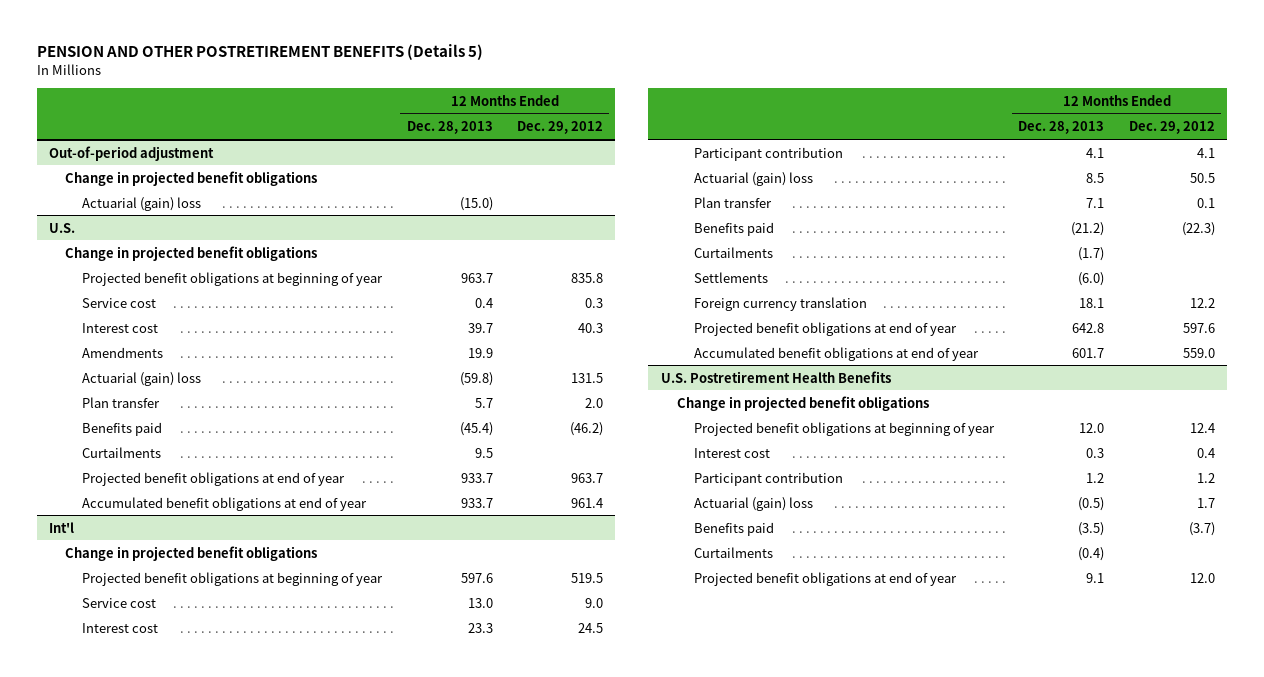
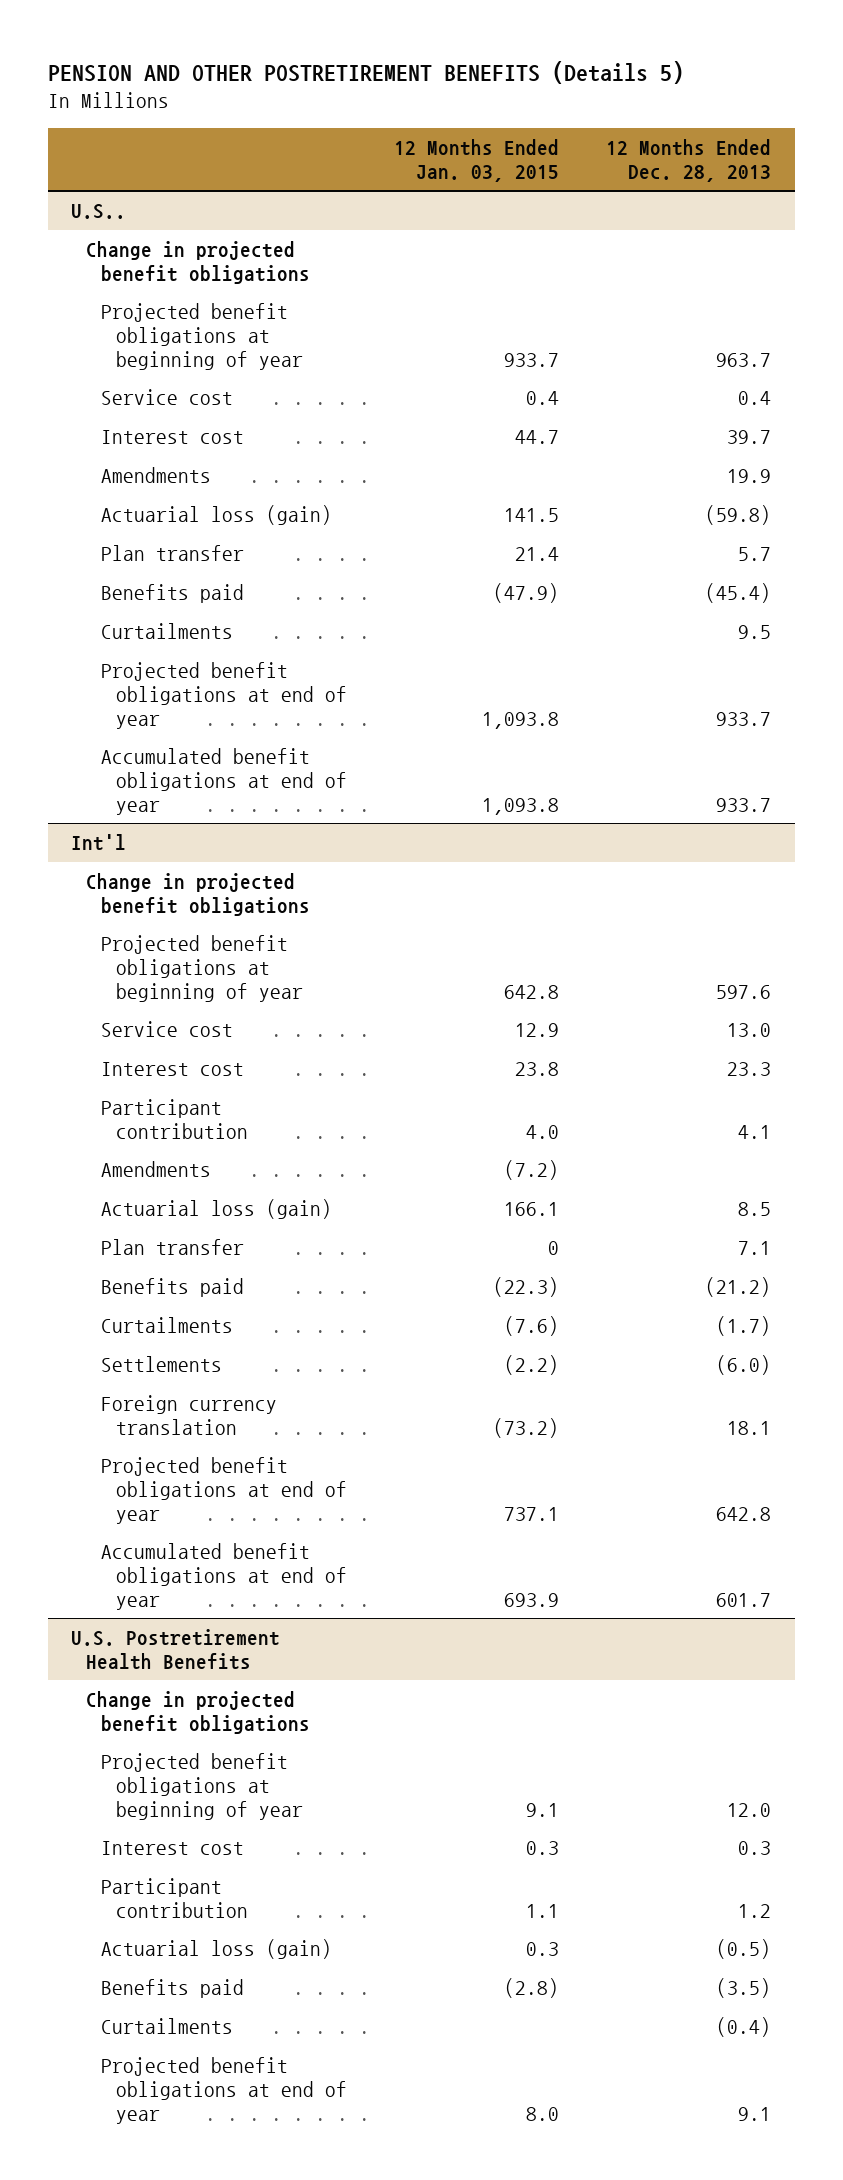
- | 12 Months Ended Dec. 28, 2013 | 12 Months Ended Dec. 29, 2012
+ | 12 Months Ended Jan. 03, 2015 | 12 Months Ended Dec. 28, 2013
- Out-of-period adjustment
- Change in projected benefit obligations
- Actuarial (gain) loss | (15.0) |
- U.S.
+ U.S..
- Actuarial (gain) loss | (59.8) | 131.5
+ Actuarial loss (gain) | 141.5 | (59.8)
@ Int'l
- Actuarial (gain) loss | 8.5 | 50.5
+ Amendments | (7.2) |
+ Actuarial loss (gain) | 166.1 | 8.5
@ U.S. Postretirement Health Benefits
- Actuarial (gain) loss | (0.5) | 1.7
+ Actuarial loss (gain) | 0.3 | (0.5)

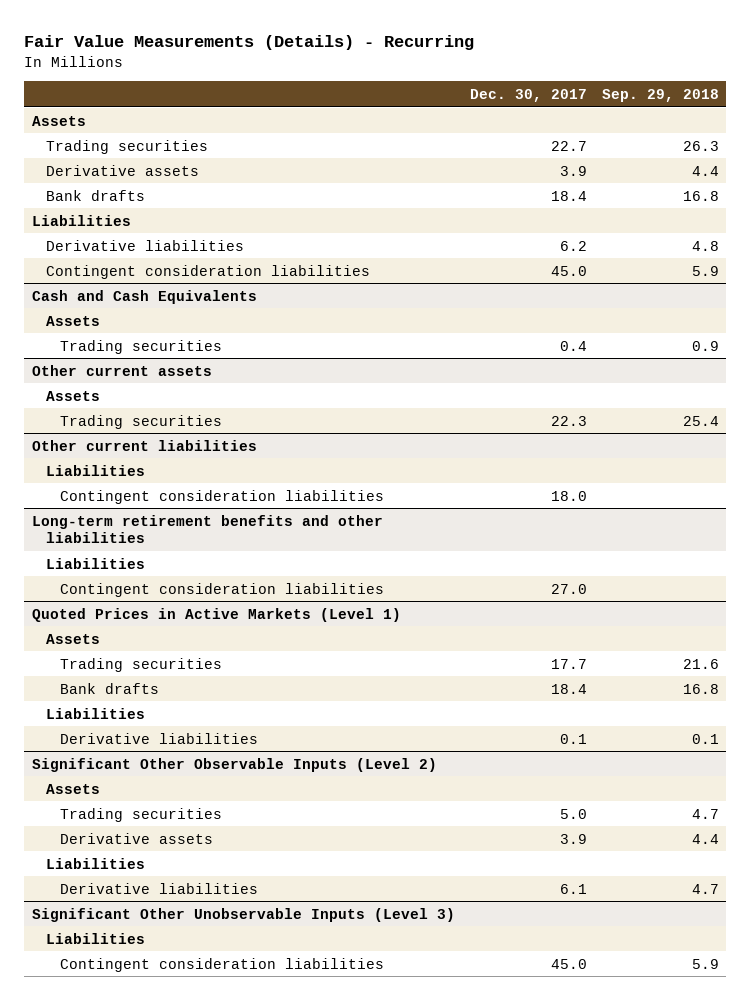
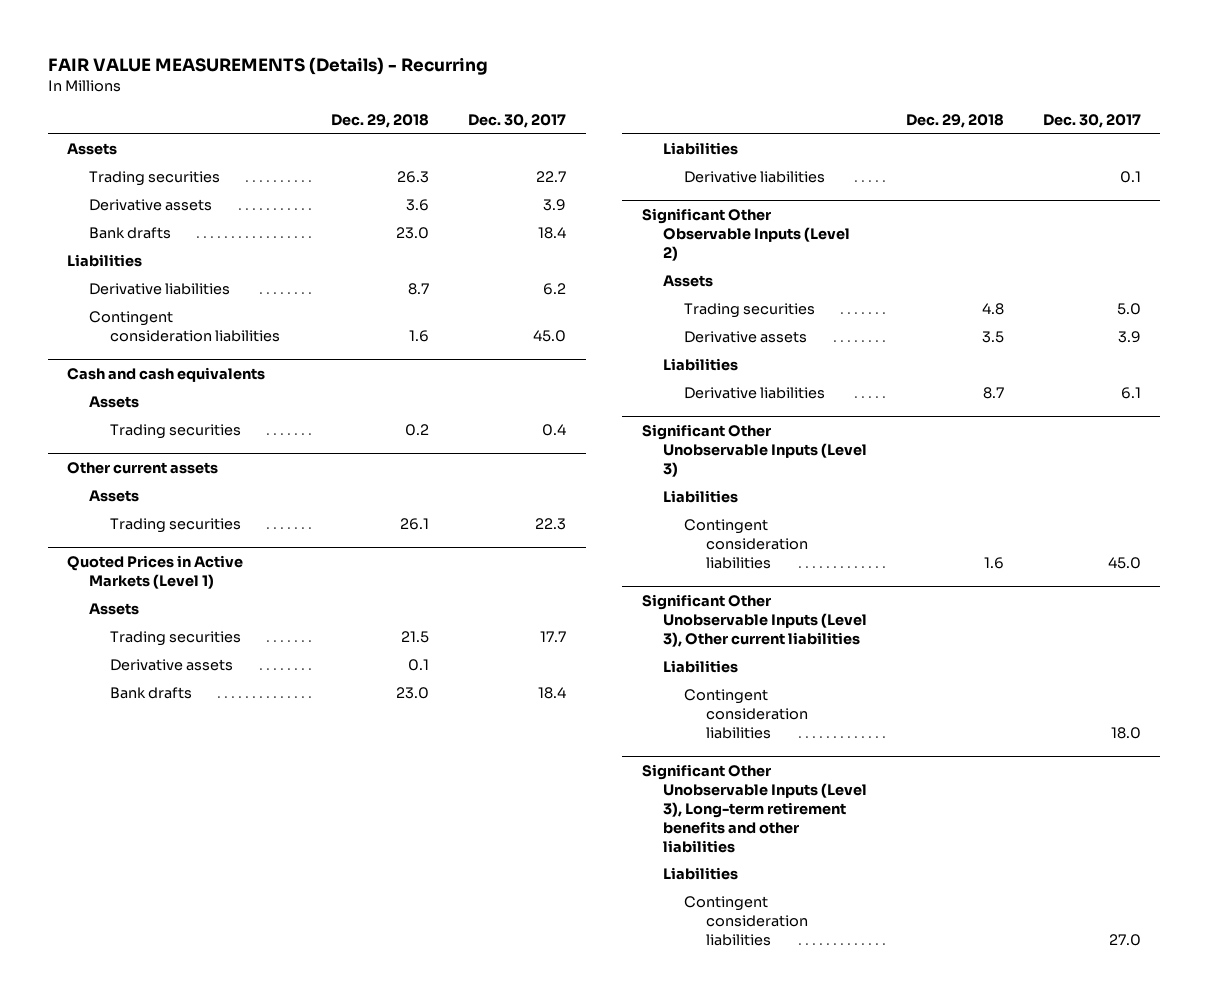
- Fair Value Measurements (Details) - Recurring
+ FAIR VALUE MEASUREMENTS (Details) - Recurring
- | Dec. 30, 2017 | Sep. 29, 2018
+ | Dec. 29, 2018 | Dec. 30, 2017
- Cash and Cash Equivalents
+ Cash and cash equivalents
- Other current liabilities
- Liabilities
- Contingent consideration liabilities | 18.0 |
- Long-term retirement benefits and other liabilities
- Liabilities
- Contingent consideration liabilities | 27.0 |
@ Quoted Prices in Active Markets (Level 1)
+ Derivative assets | 0.1 |
+ Significant Other Unobservable Inputs (Level 3), Other current liabilities
+ Liabilities
+ Contingent consideration liabilities | | 18.0
+ Significant Other Unobservable Inputs (Level 3), Long-term retirement benefits and other liabilities
+ Liabilities
+ Contingent consideration liabilities | | 27.0

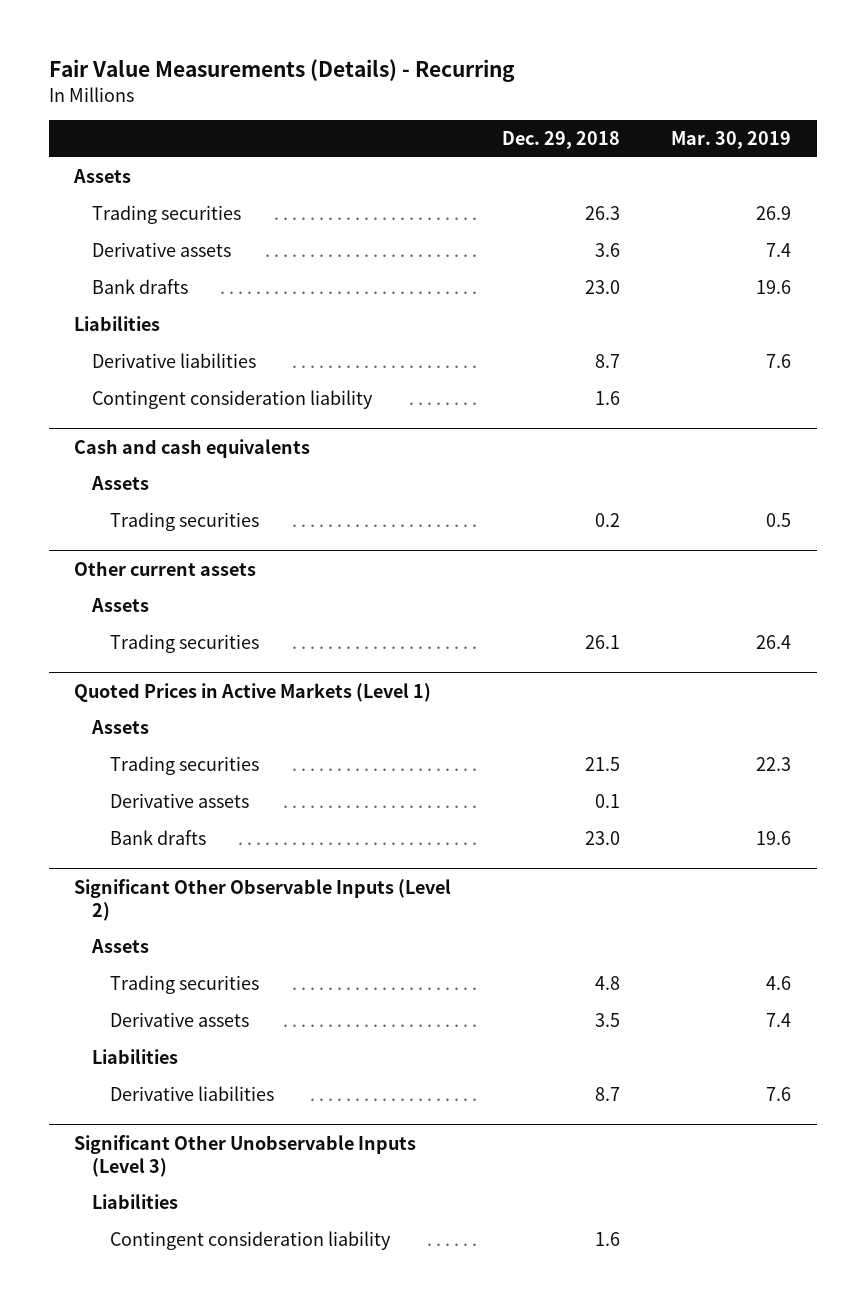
- FAIR VALUE MEASUREMENTS (Details) - Recurring
+ Fair Value Measurements (Details) - Recurring
- | Dec. 29, 2018 | Dec. 30, 2017
+ | Dec. 29, 2018 | Mar. 30, 2019
- Contingent consideration liabilities | 1.6 | 45.0
+ Contingent consideration liability | 1.6 |
@ Quoted Prices in Active Markets (Level 1)
- Liabilities
- Derivative liabilities | | 0.1
@ Significant Other Unobservable Inputs (Level 3)
- Contingent consideration liabilities | 1.6 | 45.0
- Significant Other Unobservable Inputs (Level 3), Other current liabilities
- Liabilities
- Contingent consideration liabilities | | 18.0
- Significant Other Unobservable Inputs (Level 3), Long-term retirement benefits and other liabilities
- Liabilities
- Contingent consideration liabilities | | 27.0
@ Significant Other Unobservable Inputs (Level 3)
+ Contingent consideration liability | 1.6 |

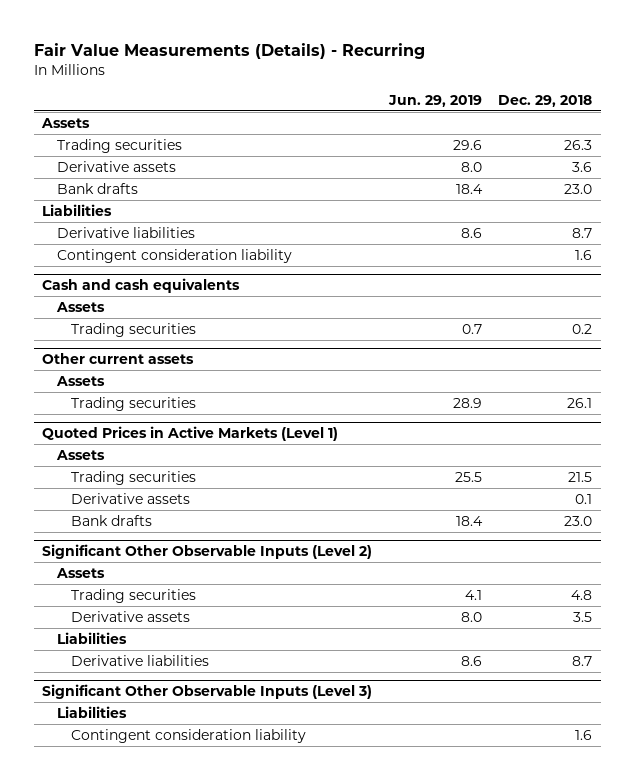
- | Dec. 29, 2018 | Mar. 30, 2019
+ | Jun. 29, 2019 | Dec. 29, 2018
- Significant Other Unobservable Inputs (Level 3)
+ Significant Other Observable Inputs (Level 3)

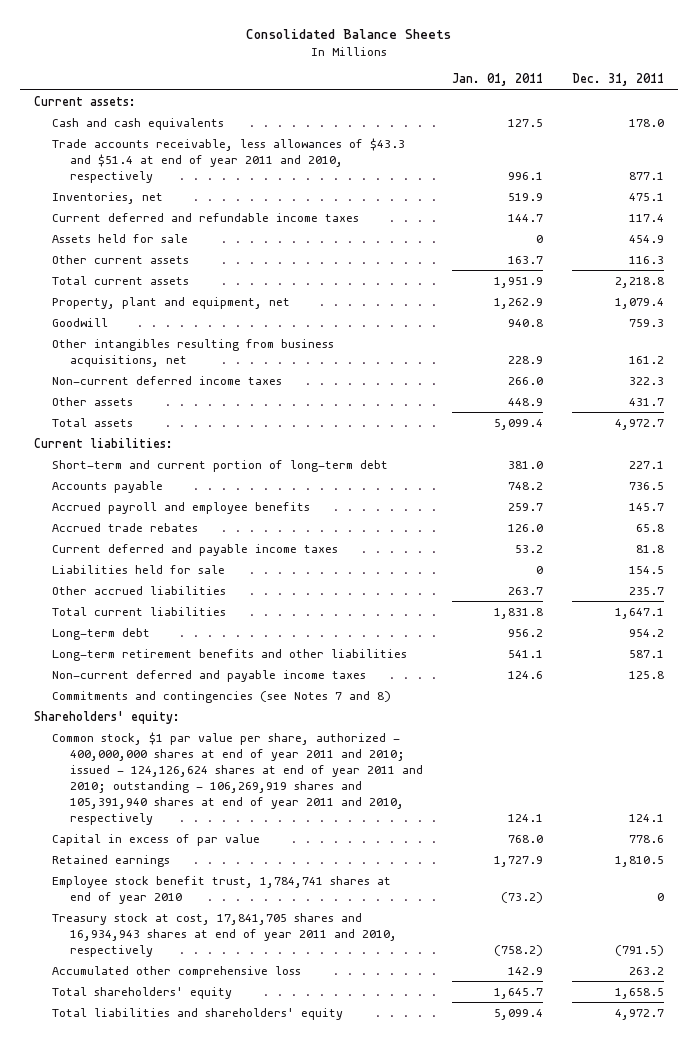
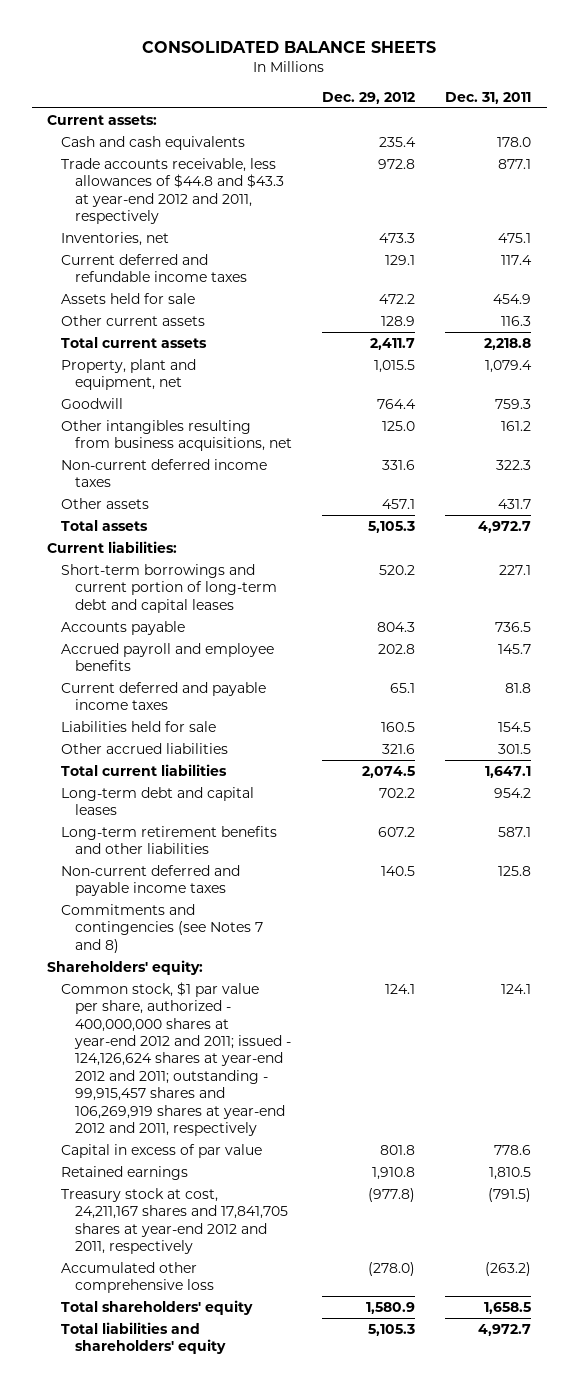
- Consolidated Balance Sheets
+ CONSOLIDATED BALANCE SHEETS
- | Jan. 01, 2011 | Dec. 31, 2011
+ | Dec. 29, 2012 | Dec. 31, 2011
- Trade accounts receivable, less allowances of $43.3 and $51.4 at end of year 2011 and 2010, respectively | 996.1 | 877.1
+ Trade accounts receivable, less allowances of $44.8 and $43.3 at year-end 2012 and 2011, respectively | 972.8 | 877.1
- Short-term and current portion of long-term debt | 381.0 | 227.1
+ Short-term borrowings and current portion of long-term debt and capital leases | 520.2 | 227.1
- Accrued trade rebates | 126.0 | 65.8
- Other accrued liabilities | 263.7 | 235.7
+ Other accrued liabilities | 321.6 | 301.5
- Long-term debt | 956.2 | 954.2
+ Long-term debt and capital leases | 702.2 | 954.2
- Common stock, $1 par value per share, authorized - 400,000,000 shares at end of year 2011 and 2010; issued - 124,126,624 shares at end of year 2011 and 2010; outstanding - 106,269,919 shares and 105,391,940 shares at end of year 2011 and 2010, respectively | 124.1 | 124.1
+ Common stock, $1 par value per share, authorized - 400,000,000 shares at year-end 2012 and 2011; issued - 124,126,624 shares at year-end 2012 and 2011; outstanding - 99,915,457 shares and 106,269,919 shares at year-end 2012 and 2011, respectively | 124.1 | 124.1
- Employee stock benefit trust, 1,784,741 shares at end of year 2010 | (73.2) | 0
- Treasury stock at cost, 17,841,705 shares and 16,934,943 shares at end of year 2011 and 2010, respectively | (758.2) | (791.5)
- Accumulated other comprehensive loss | 142.9 | 263.2
+ Treasury stock at cost, 24,211,167 shares and 17,841,705 shares at year-end 2012 and 2011, respectively | (977.8) | (791.5)
+ Accumulated other comprehensive loss | (278.0) | (263.2)

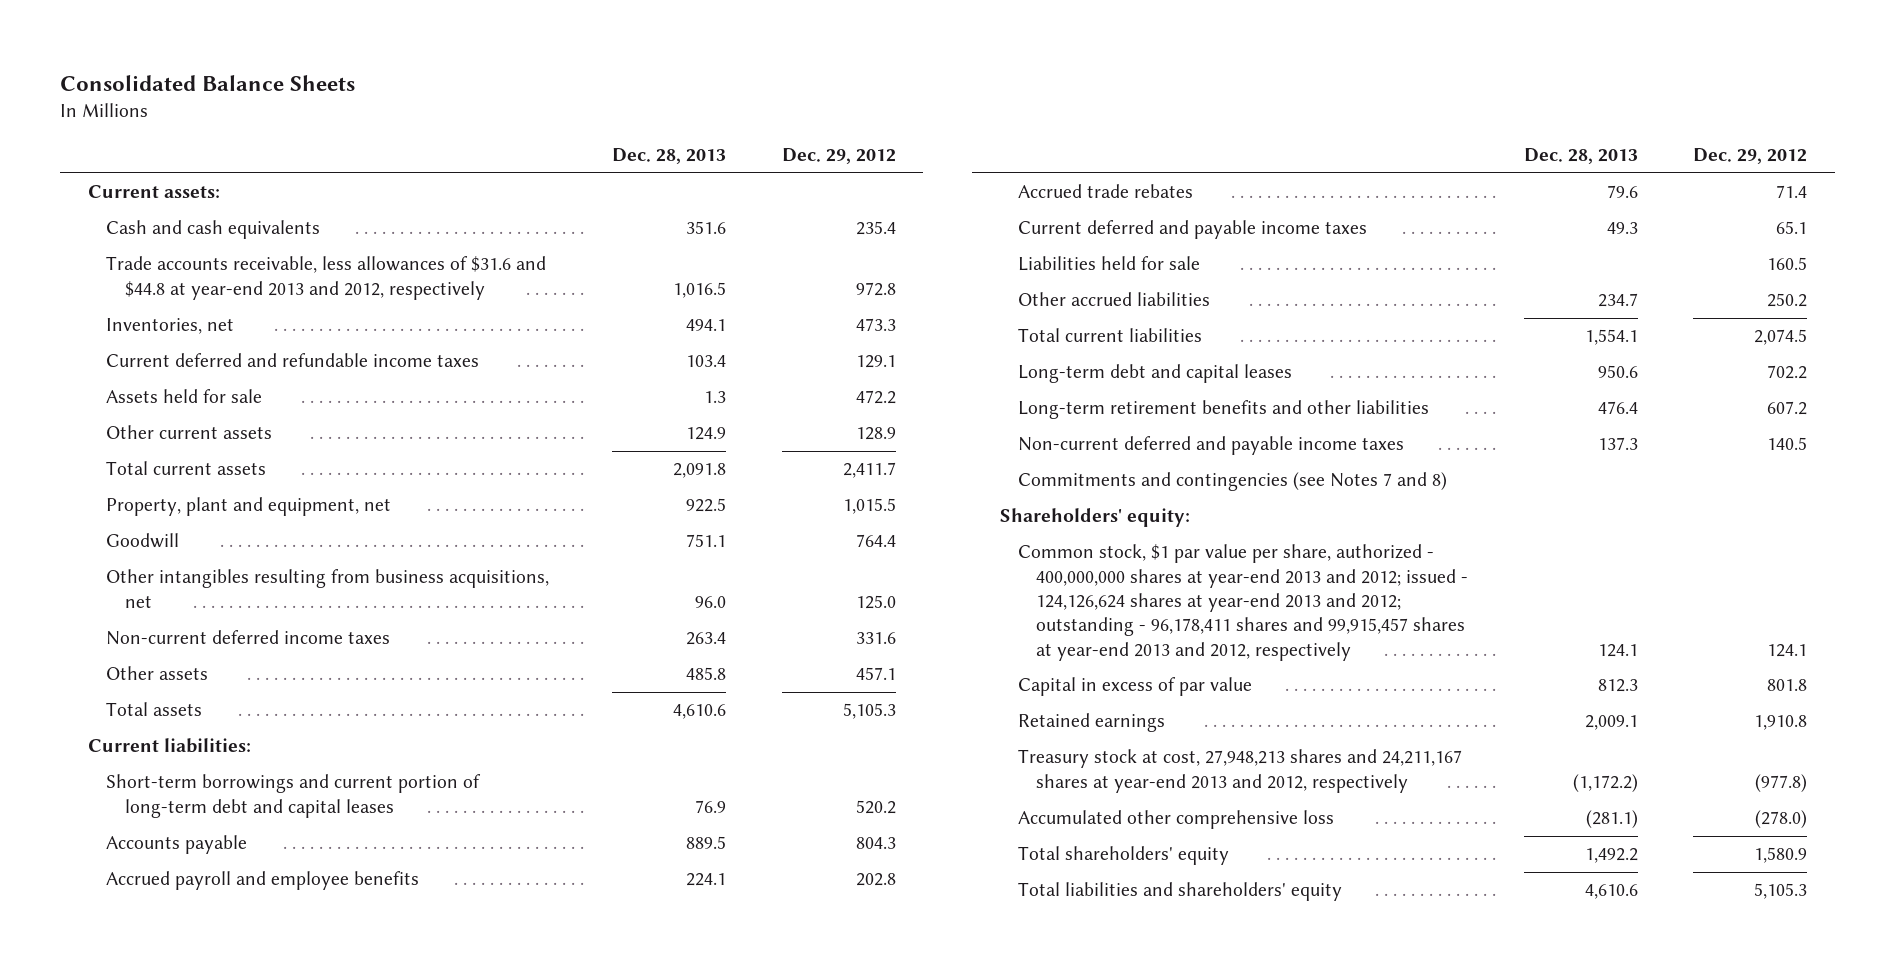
- CONSOLIDATED BALANCE SHEETS
+ Consolidated Balance Sheets
- | Dec. 29, 2012 | Dec. 31, 2011
+ | Dec. 28, 2013 | Dec. 29, 2012
- Trade accounts receivable, less allowances of $44.8 and $43.3 at year-end 2012 and 2011, respectively | 972.8 | 877.1
+ Trade accounts receivable, less allowances of $31.6 and $44.8 at year-end 2013 and 2012, respectively | 1,016.5 | 972.8
+ Accrued trade rebates | 79.6 | 71.4
- Other accrued liabilities | 321.6 | 301.5
+ Other accrued liabilities | 234.7 | 250.2
- Common stock, $1 par value per share, authorized - 400,000,000 shares at year-end 2012 and 2011; issued - 124,126,624 shares at year-end 2012 and 2011; outstanding - 99,915,457 shares and 106,269,919 shares at year-end 2012 and 2011, respectively | 124.1 | 124.1
+ Common stock, $1 par value per share, authorized - 400,000,000 shares at year-end 2013 and 2012; issued - 124,126,624 shares at year-end 2013 and 2012; outstanding - 96,178,411 shares and 99,915,457 shares at year-end 2013 and 2012, respectively | 124.1 | 124.1
- Treasury stock at cost, 24,211,167 shares and 17,841,705 shares at year-end 2012 and 2011, respectively | (977.8) | (791.5)
+ Treasury stock at cost, 27,948,213 shares and 24,211,167 shares at year-end 2013 and 2012, respectively | (1,172.2) | (977.8)

